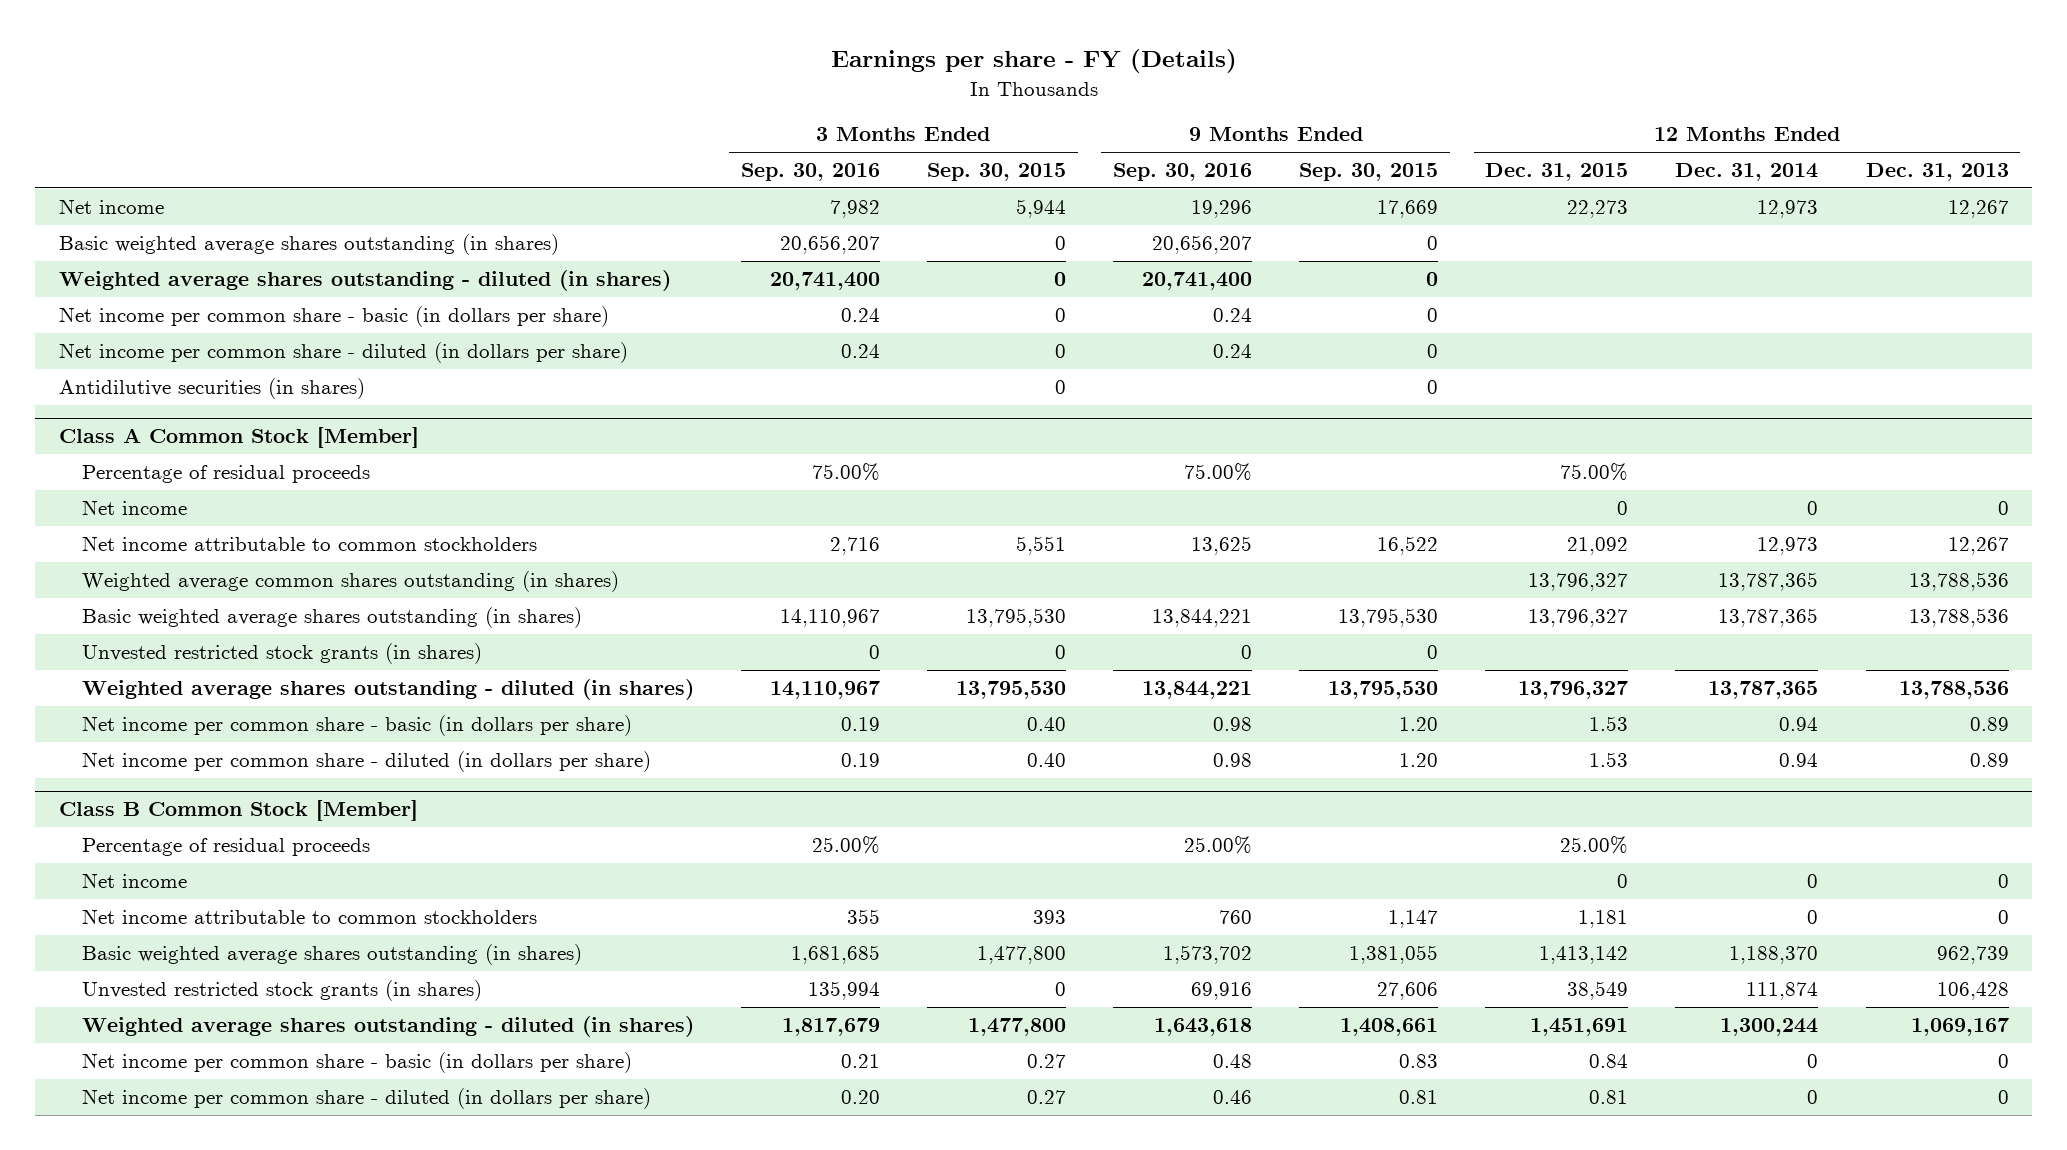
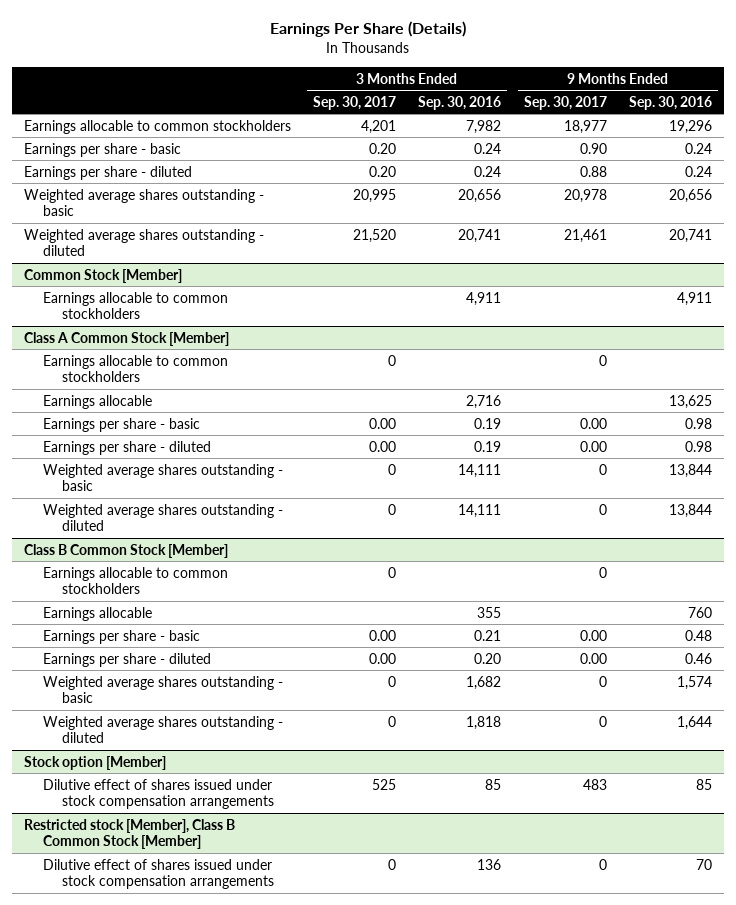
- Earnings per share - FY (Details)
+ Earnings Per Share (Details)
- | 3 Months Ended Sep. 30, 2016 | 3 Months Ended Sep. 30, 2015 | 9 Months Ended Sep. 30, 2016 | 9 Months Ended Sep. 30, 2015 | 12 Months Ended Dec. 31, 2015 | 12 Months Ended Dec. 31, 2014 | 12 Months Ended Dec. 31, 2013
+ | 3 Months Ended Sep. 30, 2017 | 3 Months Ended Sep. 30, 2016 | 9 Months Ended Sep. 30, 2017 | 9 Months Ended Sep. 30, 2016
- Net income | 7,982 | 5,944 | 19,296 | 17,669 | 22,273 | 12,973 | 12,267
- Basic weighted average shares outstanding (in shares) | 20,656,207 | 0 | 20,656,207 | 0 | | |
- Weighted average shares outstanding - diluted (in shares) | 20,741,400 | 0 | 20,741,400 | 0 | | |
- Net income per common share - basic (in dollars per share) | 0.24 | 0 | 0.24 | 0 | | |
- Net income per common share - diluted (in dollars per share) | 0.24 | 0 | 0.24 | 0 | | |
- Antidilutive securities (in shares) | | 0 | | 0 | | |
+ Earnings allocable to common stockholders | 4,201 | 7,982 | 18,977 | 19,296
+ Earnings per share - basic | 0.20 | 0.24 | 0.90 | 0.24
+ Earnings per share - diluted | 0.20 | 0.24 | 0.88 | 0.24
+ Weighted average shares outstanding - basic | 20,995 | 20,656 | 20,978 | 20,656
+ Weighted average shares outstanding - diluted | 21,520 | 20,741 | 21,461 | 20,741
+ Common Stock [Member]
+ Earnings allocable to common stockholders | | 4,911 | | 4,911
@ Class A Common Stock [Member]
- Percentage of residual proceeds | 75.00% | | 75.00% | | 75.00% | |
- Net income | | | | | 0 | 0 | 0
- Net income attributable to common stockholders | 2,716 | 5,551 | 13,625 | 16,522 | 21,092 | 12,973 | 12,267
- Weighted average common shares outstanding (in shares) | | | | | 13,796,327 | 13,787,365 | 13,788,536
- Basic weighted average shares outstanding (in shares) | 14,110,967 | 13,795,530 | 13,844,221 | 13,795,530 | 13,796,327 | 13,787,365 | 13,788,536
- Unvested restricted stock grants (in shares) | 0 | 0 | 0 | 0 | | |
- Weighted average shares outstanding - diluted (in shares) | 14,110,967 | 13,795,530 | 13,844,221 | 13,795,530 | 13,796,327 | 13,787,365 | 13,788,536
- Net income per common share - basic (in dollars per share) | 0.19 | 0.40 | 0.98 | 1.20 | 1.53 | 0.94 | 0.89
- Net income per common share - diluted (in dollars per share) | 0.19 | 0.40 | 0.98 | 1.20 | 1.53 | 0.94 | 0.89
+ Earnings allocable to common stockholders | 0 | | 0 |
+ Earnings allocable | | 2,716 | | 13,625
+ Earnings per share - basic | 0.00 | 0.19 | 0.00 | 0.98
+ Earnings per share - diluted | 0.00 | 0.19 | 0.00 | 0.98
+ Weighted average shares outstanding - basic | 0 | 14,111 | 0 | 13,844
+ Weighted average shares outstanding - diluted | 0 | 14,111 | 0 | 13,844
@ Class B Common Stock [Member]
- Percentage of residual proceeds | 25.00% | | 25.00% | | 25.00% | |
- Net income | | | | | 0 | 0 | 0
- Net income attributable to common stockholders | 355 | 393 | 760 | 1,147 | 1,181 | 0 | 0
- Basic weighted average shares outstanding (in shares) | 1,681,685 | 1,477,800 | 1,573,702 | 1,381,055 | 1,413,142 | 1,188,370 | 962,739
- Unvested restricted stock grants (in shares) | 135,994 | 0 | 69,916 | 27,606 | 38,549 | 111,874 | 106,428
- Weighted average shares outstanding - diluted (in shares) | 1,817,679 | 1,477,800 | 1,643,618 | 1,408,661 | 1,451,691 | 1,300,244 | 1,069,167
- Net income per common share - basic (in dollars per share) | 0.21 | 0.27 | 0.48 | 0.83 | 0.84 | 0 | 0
- Net income per common share - diluted (in dollars per share) | 0.20 | 0.27 | 0.46 | 0.81 | 0.81 | 0 | 0
+ Earnings allocable to common stockholders | 0 | | 0 |
+ Earnings allocable | | 355 | | 760
+ Earnings per share - basic | 0.00 | 0.21 | 0.00 | 0.48
+ Earnings per share - diluted | 0.00 | 0.20 | 0.00 | 0.46
+ Weighted average shares outstanding - basic | 0 | 1,682 | 0 | 1,574
+ Weighted average shares outstanding - diluted | 0 | 1,818 | 0 | 1,644
+ Stock option [Member]
+ Dilutive effect of shares issued under stock compensation arrangements | 525 | 85 | 483 | 85
+ Restricted stock [Member], Class B Common Stock [Member]
+ Dilutive effect of shares issued under stock compensation arrangements | 0 | 136 | 0 | 70

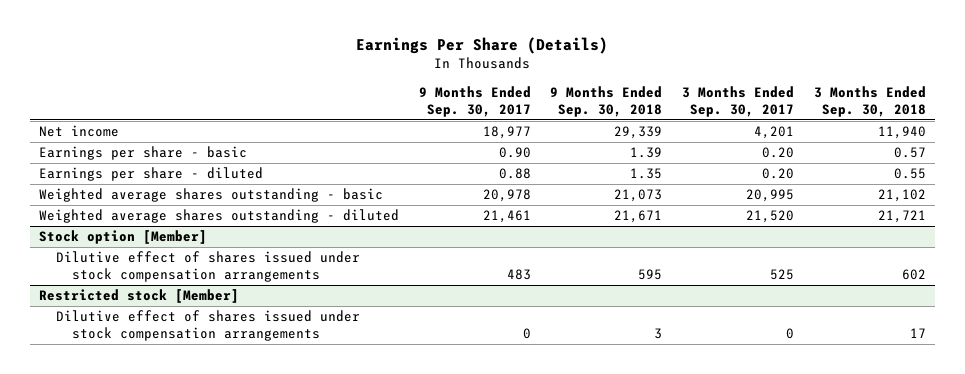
- | 3 Months Ended Sep. 30, 2017 | 3 Months Ended Sep. 30, 2016 | 9 Months Ended Sep. 30, 2017 | 9 Months Ended Sep. 30, 2016
+ | 9 Months Ended Sep. 30, 2017 | 9 Months Ended Sep. 30, 2018 | 3 Months Ended Sep. 30, 2017 | 3 Months Ended Sep. 30, 2018
- Earnings allocable to common stockholders | 4,201 | 7,982 | 18,977 | 19,296
+ Net income | 18,977 | 29,339 | 4,201 | 11,940
- Common Stock [Member]
- Earnings allocable to common stockholders | | 4,911 | | 4,911
- Class A Common Stock [Member]
- Earnings allocable to common stockholders | 0 | | 0 |
- Earnings allocable | | 2,716 | | 13,625
- Earnings per share - basic | 0.00 | 0.19 | 0.00 | 0.98
- Earnings per share - diluted | 0.00 | 0.19 | 0.00 | 0.98
- Weighted average shares outstanding - basic | 0 | 14,111 | 0 | 13,844
- Weighted average shares outstanding - diluted | 0 | 14,111 | 0 | 13,844
- Class B Common Stock [Member]
- Earnings allocable to common stockholders | 0 | | 0 |
- Earnings allocable | | 355 | | 760
- Earnings per share - basic | 0.00 | 0.21 | 0.00 | 0.48
- Earnings per share - diluted | 0.00 | 0.20 | 0.00 | 0.46
- Weighted average shares outstanding - basic | 0 | 1,682 | 0 | 1,574
- Weighted average shares outstanding - diluted | 0 | 1,818 | 0 | 1,644
- Restricted stock [Member], Class B Common Stock [Member]
+ Restricted stock [Member]

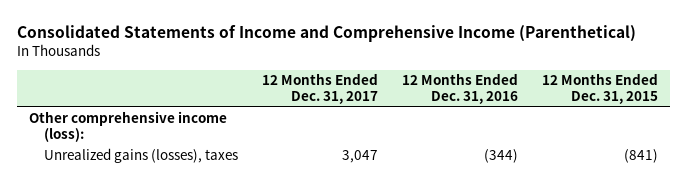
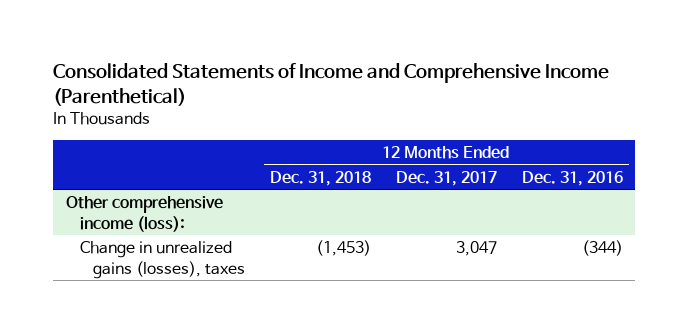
- | 12 Months Ended Dec. 31, 2017 | 12 Months Ended Dec. 31, 2016 | 12 Months Ended Dec. 31, 2015
+ | 12 Months Ended Dec. 31, 2018 | 12 Months Ended Dec. 31, 2017 | 12 Months Ended Dec. 31, 2016
- Unrealized gains (losses), taxes | 3,047 | (344) | (841)
+ Change in unrealized gains (losses), taxes | (1,453) | 3,047 | (344)

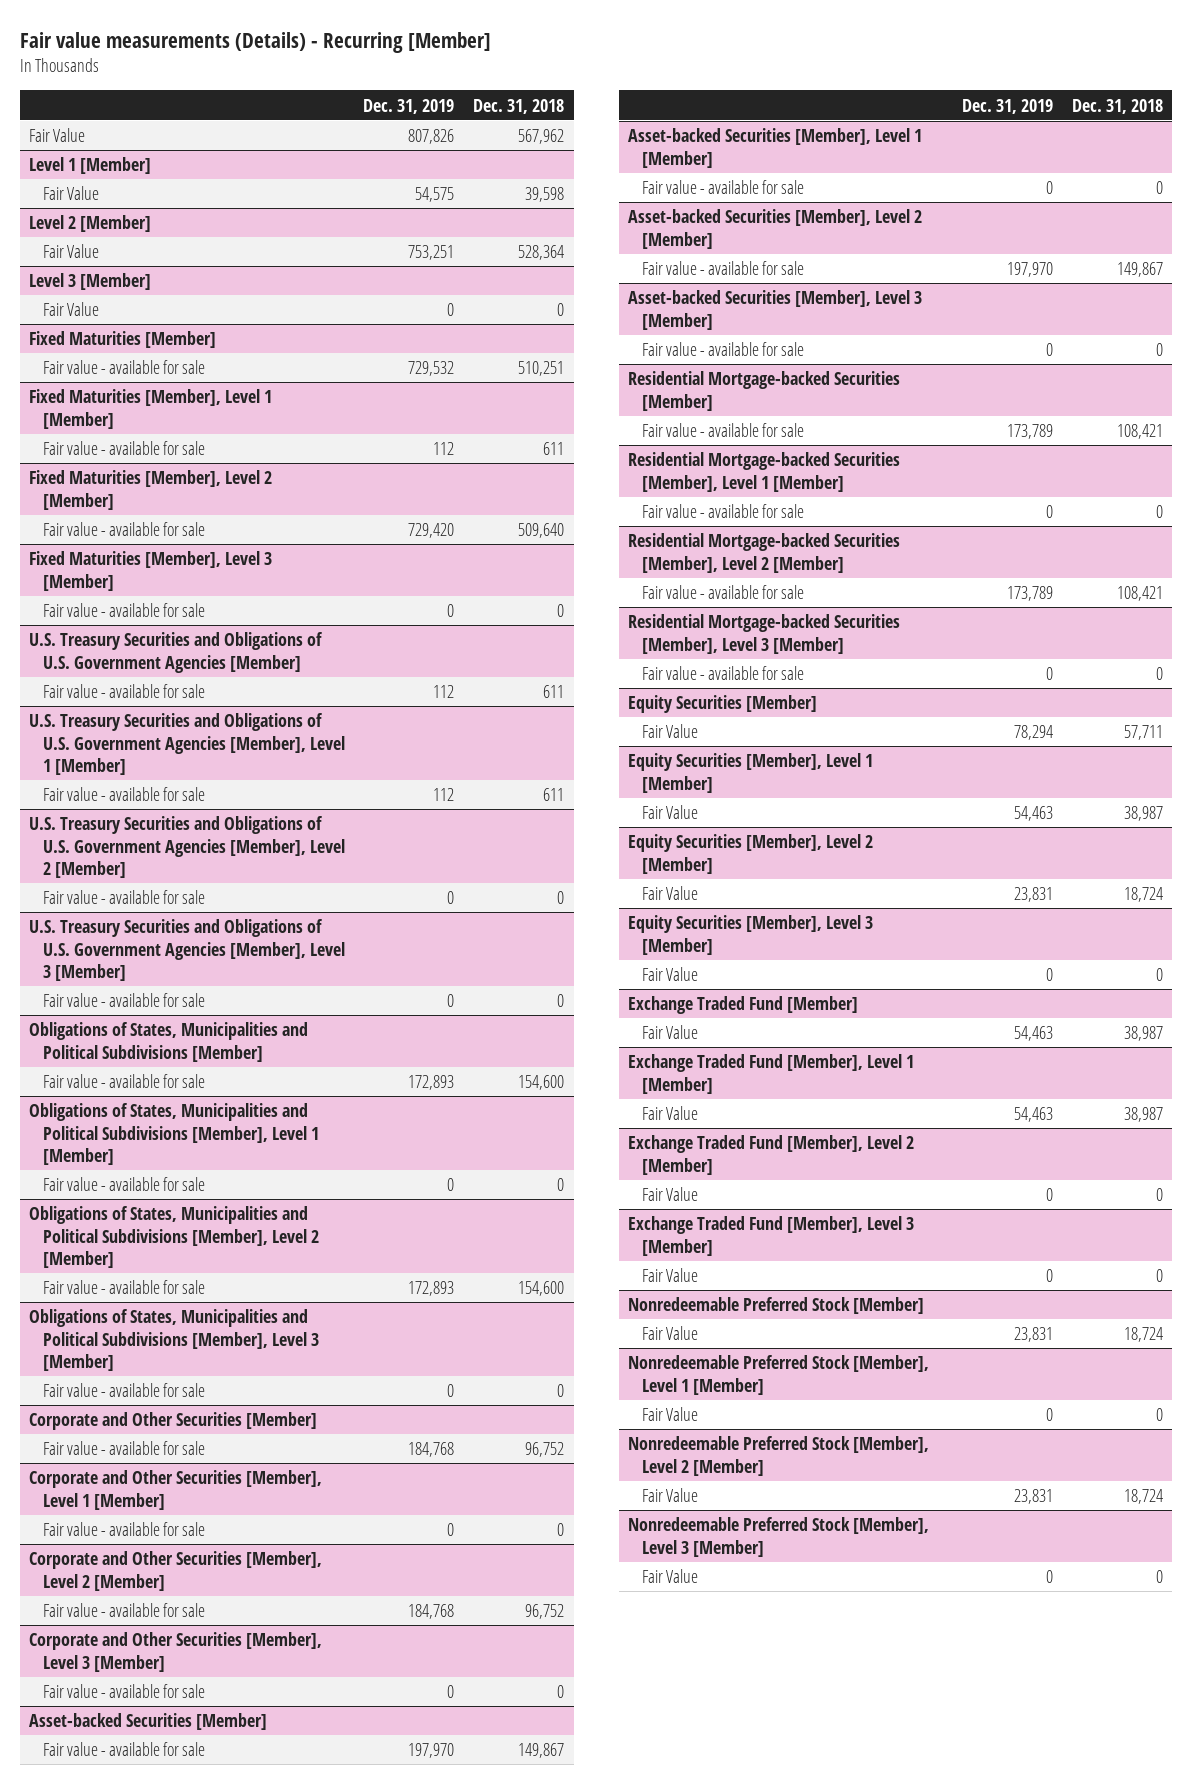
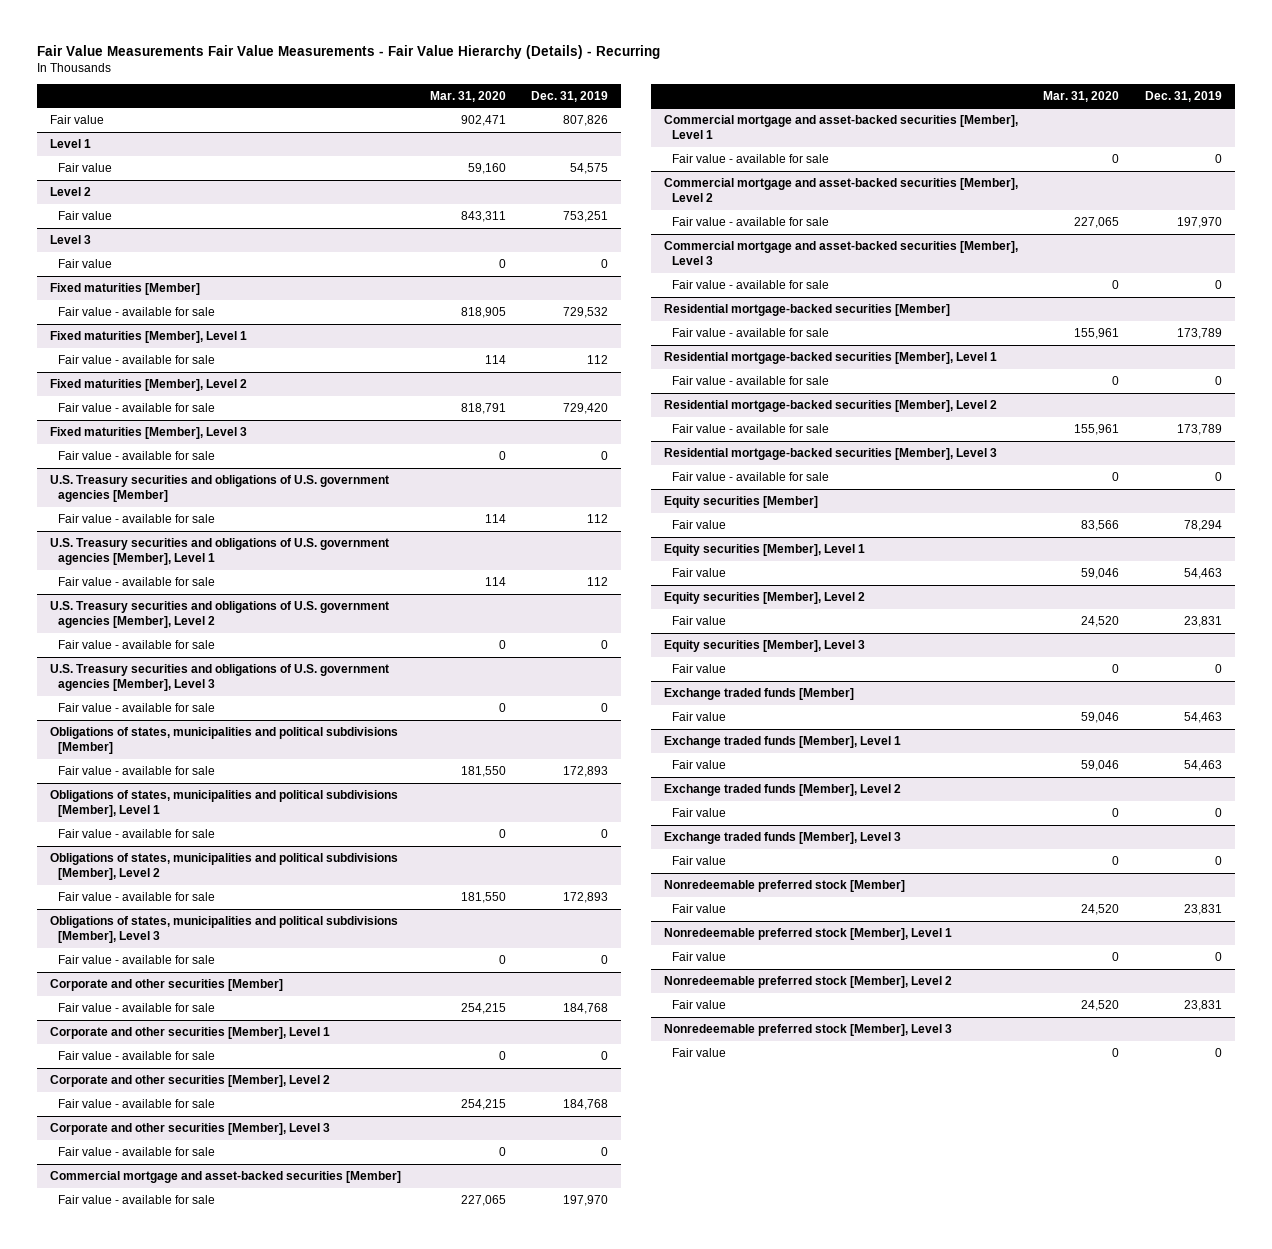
- Fair value measurements (Details) - Recurring [Member]
+ Fair Value Measurements Fair Value Measurements - Fair Value Hierarchy (Details) - Recurring
- | Dec. 31, 2019 | Dec. 31, 2018
+ | Mar. 31, 2020 | Dec. 31, 2019
- Fair Value | 807,826 | 567,962
- Level 1 [Member]
- Fair Value | 54,575 | 39,598
- Level 2 [Member]
- Fair Value | 753,251 | 528,364
- Level 3 [Member]
- Fair Value | 0 | 0
- Fixed Maturities [Member]
+ Fair value | 902,471 | 807,826
+ Level 1
+ Fair value | 59,160 | 54,575
+ Level 2
+ Fair value | 843,311 | 753,251
+ Level 3
+ Fair value | 0 | 0
+ Fixed maturities [Member]
- Fixed Maturities [Member], Level 1 [Member]
+ Fixed maturities [Member], Level 1
- Fixed Maturities [Member], Level 2 [Member]
+ Fixed maturities [Member], Level 2
- Fixed Maturities [Member], Level 3 [Member]
+ Fixed maturities [Member], Level 3
- U.S. Treasury Securities and Obligations of U.S. Government Agencies [Member]
+ U.S. Treasury securities and obligations of U.S. government agencies [Member]
- U.S. Treasury Securities and Obligations of U.S. Government Agencies [Member], Level 1 [Member]
+ U.S. Treasury securities and obligations of U.S. government agencies [Member], Level 1
- U.S. Treasury Securities and Obligations of U.S. Government Agencies [Member], Level 2 [Member]
+ U.S. Treasury securities and obligations of U.S. government agencies [Member], Level 2
- U.S. Treasury Securities and Obligations of U.S. Government Agencies [Member], Level 3 [Member]
+ U.S. Treasury securities and obligations of U.S. government agencies [Member], Level 3
- Obligations of States, Municipalities and Political Subdivisions [Member]
+ Obligations of states, municipalities and political subdivisions [Member]
- Obligations of States, Municipalities and Political Subdivisions [Member], Level 1 [Member]
+ Obligations of states, municipalities and political subdivisions [Member], Level 1
- Obligations of States, Municipalities and Political Subdivisions [Member], Level 2 [Member]
+ Obligations of states, municipalities and political subdivisions [Member], Level 2
- Obligations of States, Municipalities and Political Subdivisions [Member], Level 3 [Member]
+ Obligations of states, municipalities and political subdivisions [Member], Level 3
- Corporate and Other Securities [Member]
+ Corporate and other securities [Member]
- Corporate and Other Securities [Member], Level 1 [Member]
+ Corporate and other securities [Member], Level 1
- Corporate and Other Securities [Member], Level 2 [Member]
+ Corporate and other securities [Member], Level 2
- Corporate and Other Securities [Member], Level 3 [Member]
+ Corporate and other securities [Member], Level 3
- Asset-backed Securities [Member]
+ Commercial mortgage and asset-backed securities [Member]
- Asset-backed Securities [Member], Level 1 [Member]
+ Commercial mortgage and asset-backed securities [Member], Level 1
- Asset-backed Securities [Member], Level 2 [Member]
+ Commercial mortgage and asset-backed securities [Member], Level 2
- Asset-backed Securities [Member], Level 3 [Member]
+ Commercial mortgage and asset-backed securities [Member], Level 3
- Residential Mortgage-backed Securities [Member]
+ Residential mortgage-backed securities [Member]
- Residential Mortgage-backed Securities [Member], Level 1 [Member]
+ Residential mortgage-backed securities [Member], Level 1
- Residential Mortgage-backed Securities [Member], Level 2 [Member]
+ Residential mortgage-backed securities [Member], Level 2
- Residential Mortgage-backed Securities [Member], Level 3 [Member]
+ Residential mortgage-backed securities [Member], Level 3
- Equity Securities [Member]
- Fair Value | 78,294 | 57,711
- Equity Securities [Member], Level 1 [Member]
- Fair Value | 54,463 | 38,987
- Equity Securities [Member], Level 2 [Member]
- Fair Value | 23,831 | 18,724
- Equity Securities [Member], Level 3 [Member]
- Fair Value | 0 | 0
- Exchange Traded Fund [Member]
- Fair Value | 54,463 | 38,987
- Exchange Traded Fund [Member], Level 1 [Member]
- Fair Value | 54,463 | 38,987
- Exchange Traded Fund [Member], Level 2 [Member]
- Fair Value | 0 | 0
- Exchange Traded Fund [Member], Level 3 [Member]
- Fair Value | 0 | 0
- Nonredeemable Preferred Stock [Member]
- Fair Value | 23,831 | 18,724
- Nonredeemable Preferred Stock [Member], Level 1 [Member]
- Fair Value | 0 | 0
- Nonredeemable Preferred Stock [Member], Level 2 [Member]
- Fair Value | 23,831 | 18,724
- Nonredeemable Preferred Stock [Member], Level 3 [Member]
- Fair Value | 0 | 0
+ Equity securities [Member]
+ Fair value | 83,566 | 78,294
+ Equity securities [Member], Level 1
+ Fair value | 59,046 | 54,463
+ Equity securities [Member], Level 2
+ Fair value | 24,520 | 23,831
+ Equity securities [Member], Level 3
+ Fair value | 0 | 0
+ Exchange traded funds [Member]
+ Fair value | 59,046 | 54,463
+ Exchange traded funds [Member], Level 1
+ Fair value | 59,046 | 54,463
+ Exchange traded funds [Member], Level 2
+ Fair value | 0 | 0
+ Exchange traded funds [Member], Level 3
+ Fair value | 0 | 0
+ Nonredeemable preferred stock [Member]
+ Fair value | 24,520 | 23,831
+ Nonredeemable preferred stock [Member], Level 1
+ Fair value | 0 | 0
+ Nonredeemable preferred stock [Member], Level 2
+ Fair value | 24,520 | 23,831
+ Nonredeemable preferred stock [Member], Level 3
+ Fair value | 0 | 0

